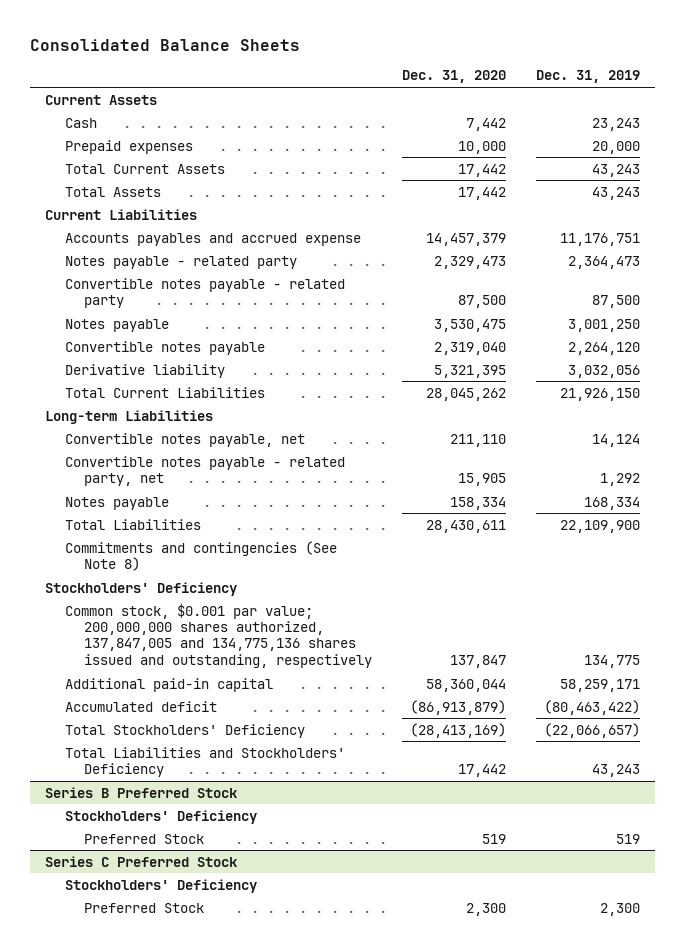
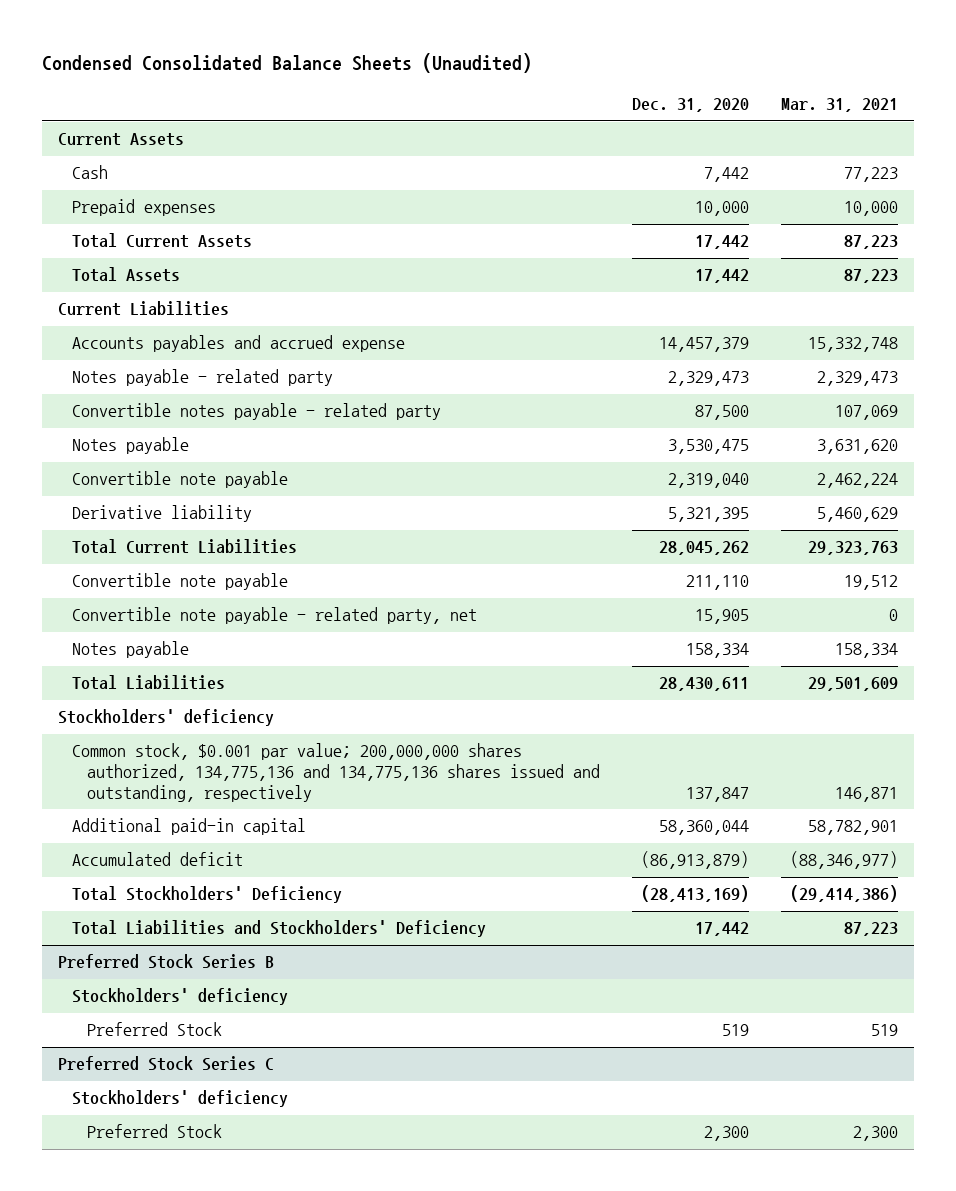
- Consolidated Balance Sheets
+ Condensed Consolidated Balance Sheets (Unaudited)
- | Dec. 31, 2020 | Dec. 31, 2019
+ | Dec. 31, 2020 | Mar. 31, 2021
- Convertible notes payable | 2,319,040 | 2,264,120
+ Convertible note payable | 2,319,040 | 2,462,224
- Long-term Liabilities
- Convertible notes payable, net | 211,110 | 14,124
- Convertible notes payable - related party, net | 15,905 | 1,292
+ Convertible note payable | 211,110 | 19,512
+ Convertible note payable - related party, net | 15,905 | 0
- Commitments and contingencies (See Note 8)
- Stockholders' Deficiency
- Common stock, $0.001 par value; 200,000,000 shares authorized, 137,847,005 and 134,775,136 shares issued and outstanding, respectively | 137,847 | 134,775
+ Stockholders' deficiency
+ Common stock, $0.001 par value; 200,000,000 shares authorized, 134,775,136 and 134,775,136 shares issued and outstanding, respectively | 137,847 | 146,871
- Series B Preferred Stock
- Stockholders' Deficiency
+ Preferred Stock Series B
+ Stockholders' deficiency
- Series C Preferred Stock
- Stockholders' Deficiency
+ Preferred Stock Series C
+ Stockholders' deficiency

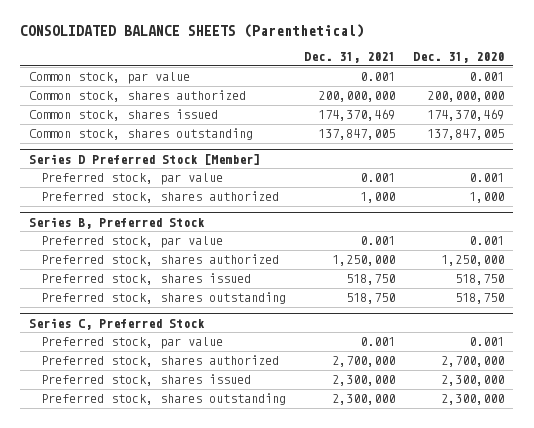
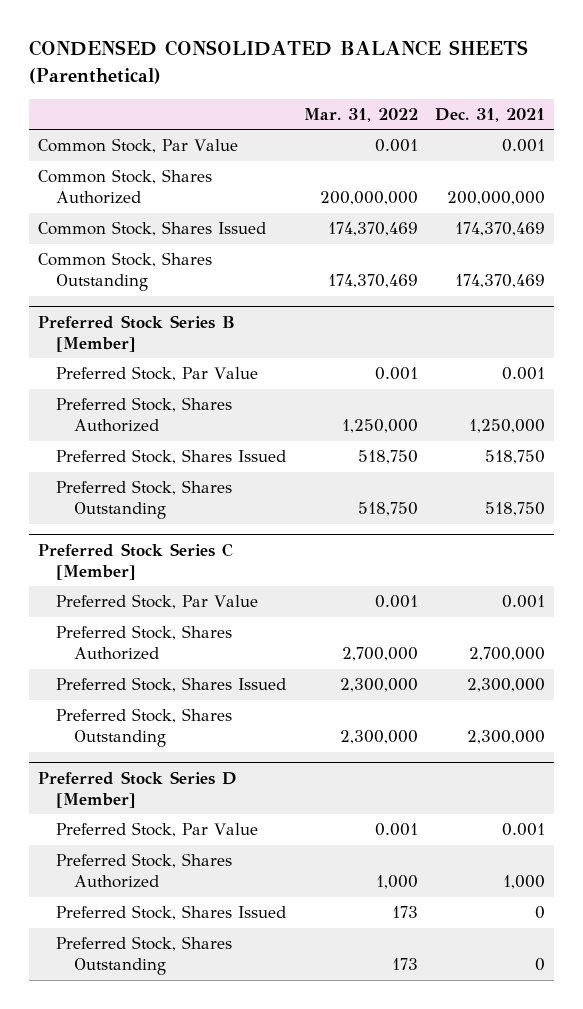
- CONSOLIDATED BALANCE SHEETS (Parenthetical)
+ CONDENSED CONSOLIDATED BALANCE SHEETS (Parenthetical)
- | Dec. 31, 2021 | Dec. 31, 2020
+ | Mar. 31, 2022 | Dec. 31, 2021
- Common stock, par value | 0.001 | 0.001
- Common stock, shares authorized | 200,000,000 | 200,000,000
- Common stock, shares issued | 174,370,469 | 174,370,469
- Common stock, shares outstanding | 137,847,005 | 137,847,005
- Series D Preferred Stock [Member]
- Preferred stock, par value | 0.001 | 0.001
- Preferred stock, shares authorized | 1,000 | 1,000
- Series B, Preferred Stock
- Preferred stock, par value | 0.001 | 0.001
- Preferred stock, shares authorized | 1,250,000 | 1,250,000
- Preferred stock, shares issued | 518,750 | 518,750
- Preferred stock, shares outstanding | 518,750 | 518,750
- Series C, Preferred Stock
- Preferred stock, par value | 0.001 | 0.001
- Preferred stock, shares authorized | 2,700,000 | 2,700,000
- Preferred stock, shares issued | 2,300,000 | 2,300,000
- Preferred stock, shares outstanding | 2,300,000 | 2,300,000
+ Common Stock, Par Value | 0.001 | 0.001
+ Common Stock, Shares Authorized | 200,000,000 | 200,000,000
+ Common Stock, Shares Issued | 174,370,469 | 174,370,469
+ Common Stock, Shares Outstanding | 174,370,469 | 174,370,469
+ Preferred Stock Series B [Member]
+ Preferred Stock, Par Value | 0.001 | 0.001
+ Preferred Stock, Shares Authorized | 1,250,000 | 1,250,000
+ Preferred Stock, Shares Issued | 518,750 | 518,750
+ Preferred Stock, Shares Outstanding | 518,750 | 518,750
+ Preferred Stock Series C [Member]
+ Preferred Stock, Par Value | 0.001 | 0.001
+ Preferred Stock, Shares Authorized | 2,700,000 | 2,700,000
+ Preferred Stock, Shares Issued | 2,300,000 | 2,300,000
+ Preferred Stock, Shares Outstanding | 2,300,000 | 2,300,000
+ Preferred Stock Series D [Member]
+ Preferred Stock, Par Value | 0.001 | 0.001
+ Preferred Stock, Shares Authorized | 1,000 | 1,000
+ Preferred Stock, Shares Issued | 173 | 0
+ Preferred Stock, Shares Outstanding | 173 | 0

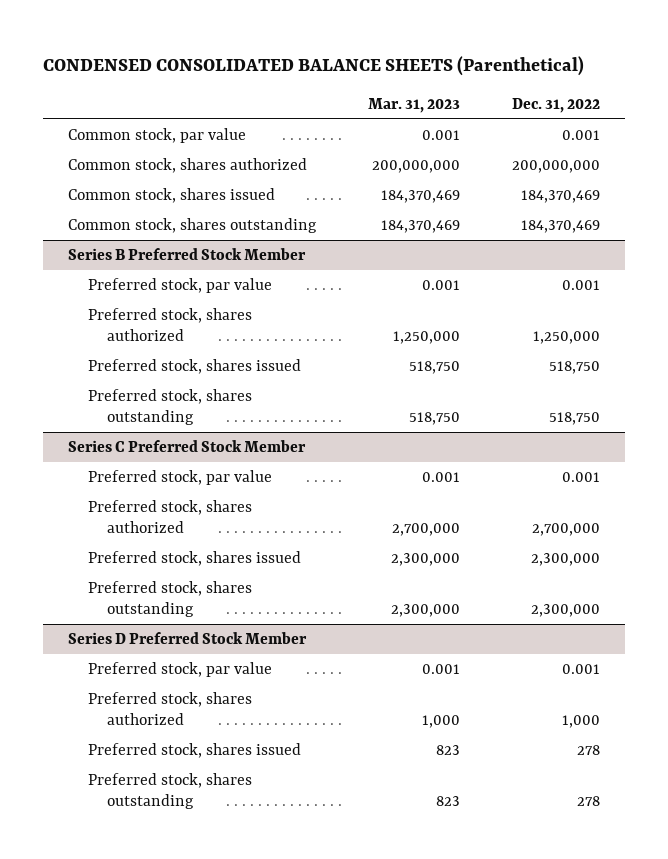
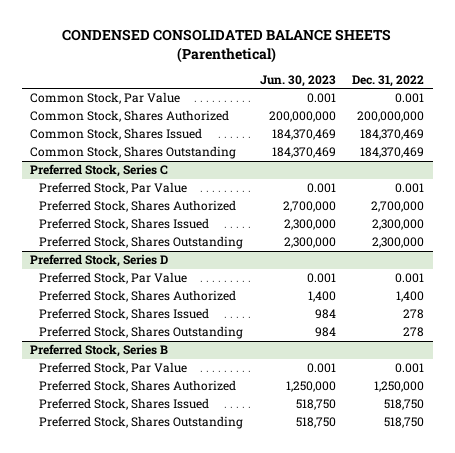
- | Mar. 31, 2023 | Dec. 31, 2022
+ | Jun. 30, 2023 | Dec. 31, 2022
- Common stock, par value | 0.001 | 0.001
- Common stock, shares authorized | 200,000,000 | 200,000,000
- Common stock, shares issued | 184,370,469 | 184,370,469
- Common stock, shares outstanding | 184,370,469 | 184,370,469
- Series B Preferred Stock Member
- Preferred stock, par value | 0.001 | 0.001
- Preferred stock, shares authorized | 1,250,000 | 1,250,000
- Preferred stock, shares issued | 518,750 | 518,750
- Preferred stock, shares outstanding | 518,750 | 518,750
- Series C Preferred Stock Member
- Preferred stock, par value | 0.001 | 0.001
- Preferred stock, shares authorized | 2,700,000 | 2,700,000
- Preferred stock, shares issued | 2,300,000 | 2,300,000
- Preferred stock, shares outstanding | 2,300,000 | 2,300,000
- Series D Preferred Stock Member
- Preferred stock, par value | 0.001 | 0.001
- Preferred stock, shares authorized | 1,000 | 1,000
- Preferred stock, shares issued | 823 | 278
- Preferred stock, shares outstanding | 823 | 278
+ Common Stock, Par Value | 0.001 | 0.001
+ Common Stock, Shares Authorized | 200,000,000 | 200,000,000
+ Common Stock, Shares Issued | 184,370,469 | 184,370,469
+ Common Stock, Shares Outstanding | 184,370,469 | 184,370,469
+ Preferred Stock, Series C
+ Preferred Stock, Par Value | 0.001 | 0.001
+ Preferred Stock, Shares Authorized | 2,700,000 | 2,700,000
+ Preferred Stock, Shares Issued | 2,300,000 | 2,300,000
+ Preferred Stock, Shares Outstanding | 2,300,000 | 2,300,000
+ Preferred Stock, Series D
+ Preferred Stock, Par Value | 0.001 | 0.001
+ Preferred Stock, Shares Authorized | 1,400 | 1,400
+ Preferred Stock, Shares Issued | 984 | 278
+ Preferred Stock, Shares Outstanding | 984 | 278
+ Preferred Stock, Series B
+ Preferred Stock, Par Value | 0.001 | 0.001
+ Preferred Stock, Shares Authorized | 1,250,000 | 1,250,000
+ Preferred Stock, Shares Issued | 518,750 | 518,750
+ Preferred Stock, Shares Outstanding | 518,750 | 518,750

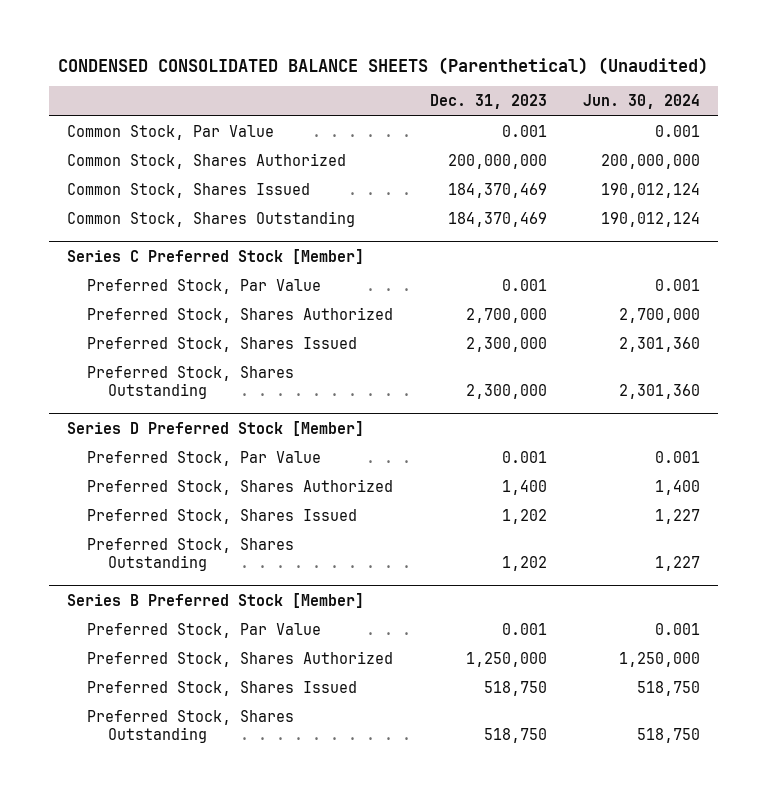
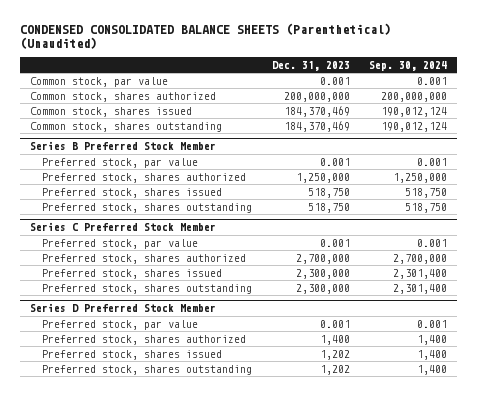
- | Dec. 31, 2023 | Jun. 30, 2024
+ | Dec. 31, 2023 | Sep. 30, 2024
- Common Stock, Par Value | 0.001 | 0.001
- Common Stock, Shares Authorized | 200,000,000 | 200,000,000
- Common Stock, Shares Issued | 184,370,469 | 190,012,124
- Common Stock, Shares Outstanding | 184,370,469 | 190,012,124
- Series C Preferred Stock [Member]
- Preferred Stock, Par Value | 0.001 | 0.001
- Preferred Stock, Shares Authorized | 2,700,000 | 2,700,000
- Preferred Stock, Shares Issued | 2,300,000 | 2,301,360
- Preferred Stock, Shares Outstanding | 2,300,000 | 2,301,360
- Series D Preferred Stock [Member]
- Preferred Stock, Par Value | 0.001 | 0.001
- Preferred Stock, Shares Authorized | 1,400 | 1,400
- Preferred Stock, Shares Issued | 1,202 | 1,227
- Preferred Stock, Shares Outstanding | 1,202 | 1,227
- Series B Preferred Stock [Member]
- Preferred Stock, Par Value | 0.001 | 0.001
- Preferred Stock, Shares Authorized | 1,250,000 | 1,250,000
- Preferred Stock, Shares Issued | 518,750 | 518,750
- Preferred Stock, Shares Outstanding | 518,750 | 518,750
+ Common stock, par value | 0.001 | 0.001
+ Common stock, shares authorized | 200,000,000 | 200,000,000
+ Common stock, shares issued | 184,370,469 | 190,012,124
+ Common stock, shares outstanding | 184,370,469 | 190,012,124
+ Series B Preferred Stock Member
+ Preferred stock, par value | 0.001 | 0.001
+ Preferred stock, shares authorized | 1,250,000 | 1,250,000
+ Preferred stock, shares issued | 518,750 | 518,750
+ Preferred stock, shares outstanding | 518,750 | 518,750
+ Series C Preferred Stock Member
+ Preferred stock, par value | 0.001 | 0.001
+ Preferred stock, shares authorized | 2,700,000 | 2,700,000
+ Preferred stock, shares issued | 2,300,000 | 2,301,400
+ Preferred stock, shares outstanding | 2,300,000 | 2,301,400
+ Series D Preferred Stock Member
+ Preferred stock, par value | 0.001 | 0.001
+ Preferred stock, shares authorized | 1,400 | 1,400
+ Preferred stock, shares issued | 1,202 | 1,400
+ Preferred stock, shares outstanding | 1,202 | 1,400

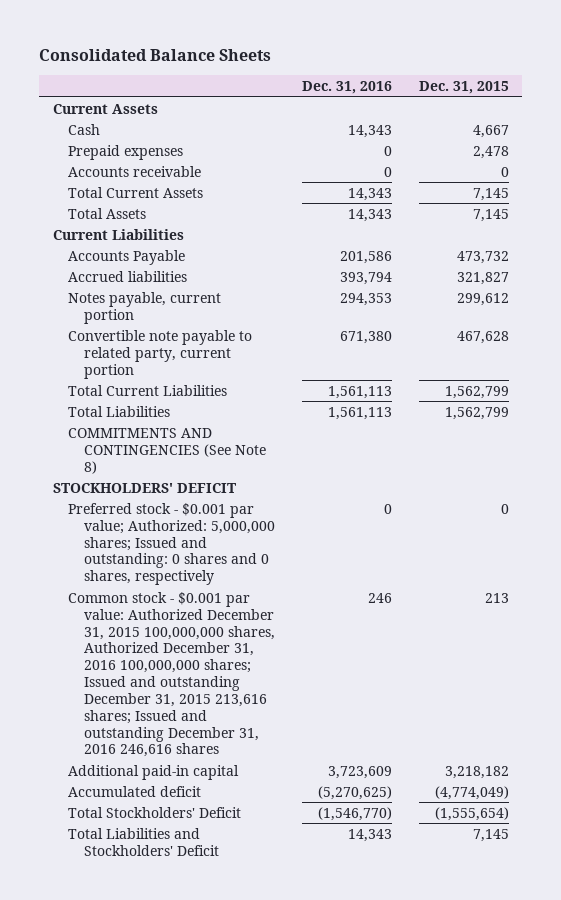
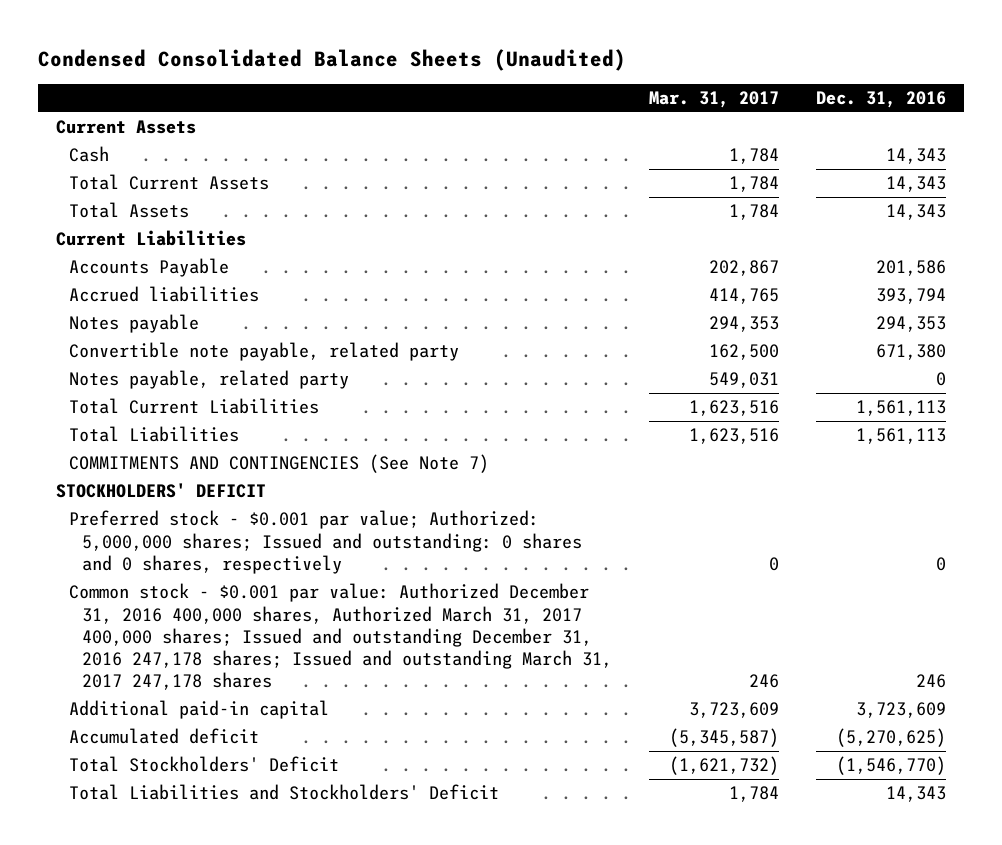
- Consolidated Balance Sheets
+ Condensed Consolidated Balance Sheets (Unaudited)
- | Dec. 31, 2016 | Dec. 31, 2015
+ | Mar. 31, 2017 | Dec. 31, 2016
- Prepaid expenses | 0 | 2,478
- Accounts receivable | 0 | 0
- Notes payable, current portion | 294,353 | 299,612
- Convertible note payable to related party, current portion | 671,380 | 467,628
+ Notes payable | 294,353 | 294,353
+ Convertible note payable, related party | 162,500 | 671,380
+ Notes payable, related party | 549,031 | 0
- COMMITMENTS AND CONTINGENCIES (See Note 8)
+ COMMITMENTS AND CONTINGENCIES (See Note 7)
- Common stock - $0.001 par value: Authorized December 31, 2015 100,000,000 shares, Authorized December 31, 2016 100,000,000 shares; Issued and outstanding December 31, 2015 213,616 shares; Issued and outstanding December 31, 2016 246,616 shares | 246 | 213
+ Common stock - $0.001 par value: Authorized December 31, 2016 400,000 shares, Authorized March 31, 2017 400,000 shares; Issued and outstanding December 31, 2016 247,178 shares; Issued and outstanding March 31, 2017 247,178 shares | 246 | 246

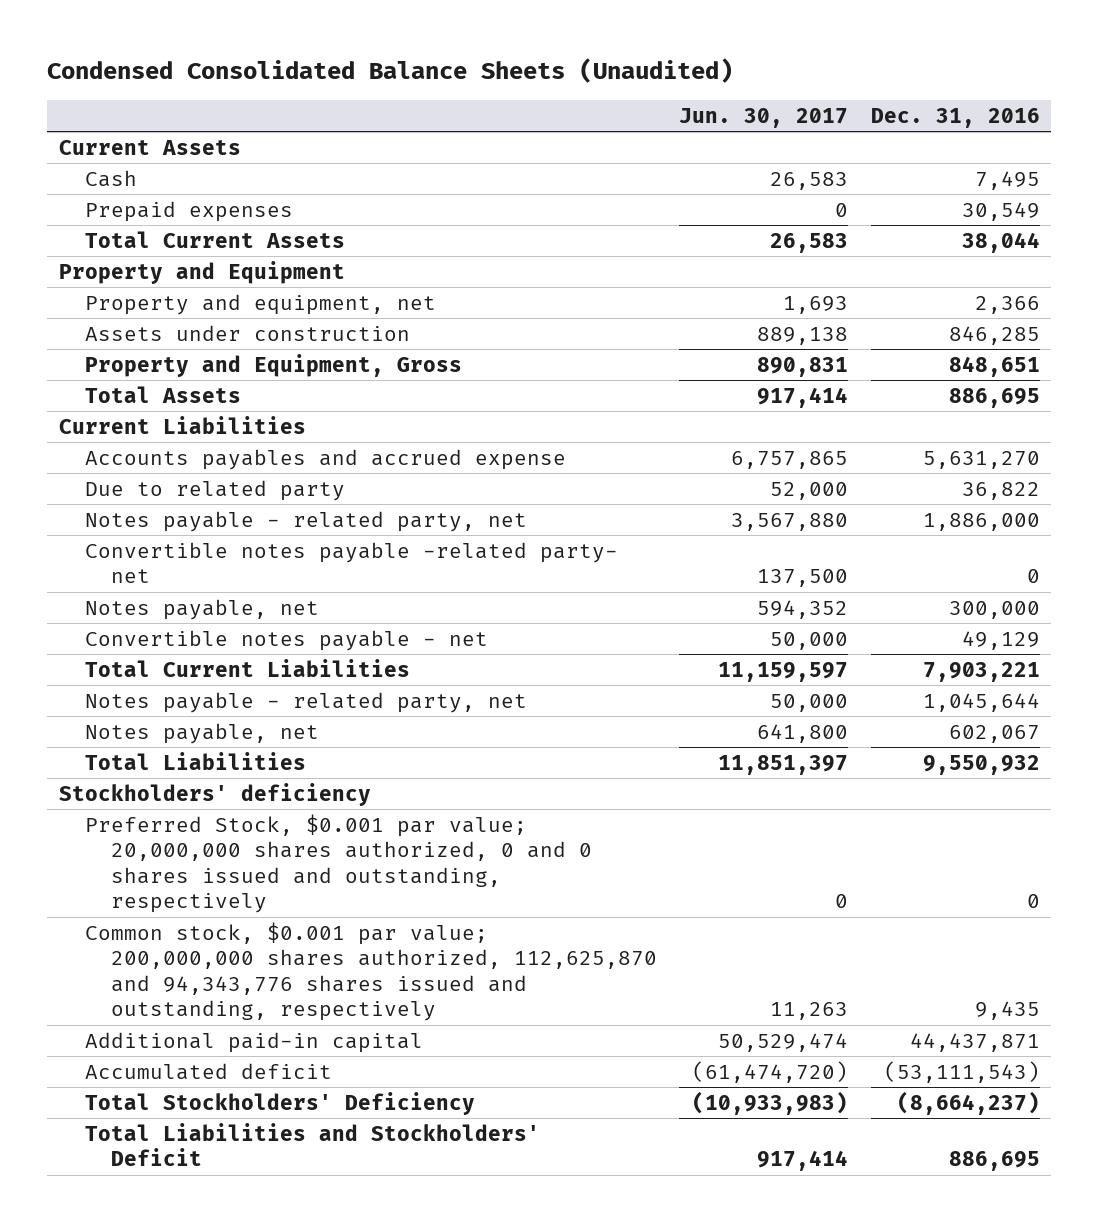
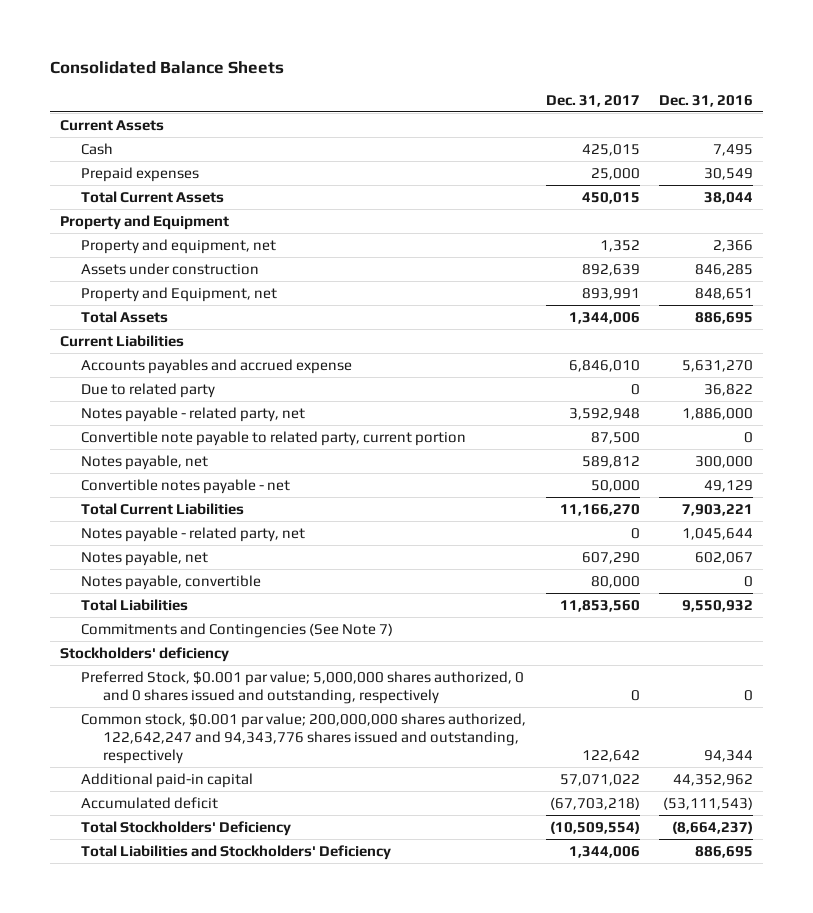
- Condensed Consolidated Balance Sheets (Unaudited)
+ Consolidated Balance Sheets
- | Jun. 30, 2017 | Dec. 31, 2016
+ | Dec. 31, 2017 | Dec. 31, 2016
- Property and Equipment, Gross | 890,831 | 848,651
+ Property and Equipment, net | 893,991 | 848,651
- Convertible notes payable -related party- net | 137,500 | 0
+ Convertible note payable to related party, current portion | 87,500 | 0
+ Notes payable, convertible | 80,000 | 0
+ Commitments and Contingencies (See Note 7)
- Preferred Stock, $0.001 par value; 20,000,000 shares authorized, 0 and 0 shares issued and outstanding, respectively | 0 | 0
- Common stock, $0.001 par value; 200,000,000 shares authorized, 112,625,870 and 94,343,776 shares issued and outstanding, respectively | 11,263 | 9,435
- Additional paid-in capital | 50,529,474 | 44,437,871
+ Preferred Stock, $0.001 par value; 5,000,000 shares authorized, 0 and 0 shares issued and outstanding, respectively | 0 | 0
+ Common stock, $0.001 par value; 200,000,000 shares authorized, 122,642,247 and 94,343,776 shares issued and outstanding, respectively | 122,642 | 94,344
+ Additional paid-in capital | 57,071,022 | 44,352,962
- Total Liabilities and Stockholders' Deficit | 917,414 | 886,695
+ Total Liabilities and Stockholders' Deficiency | 1,344,006 | 886,695

